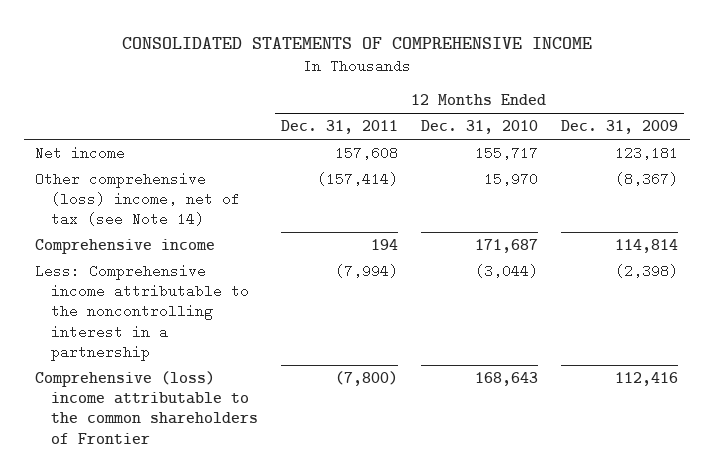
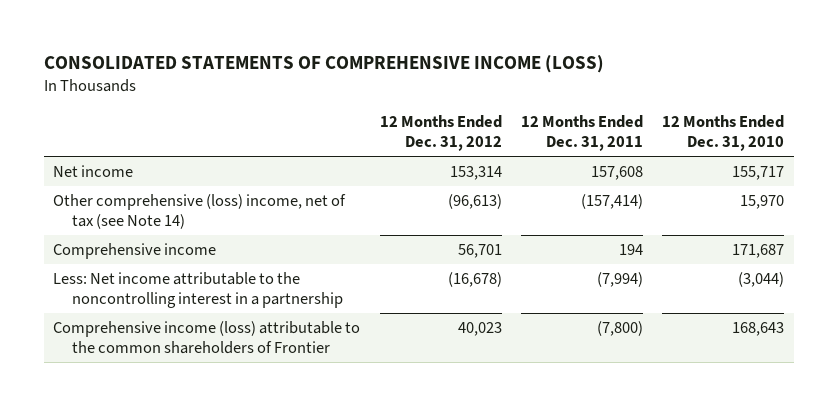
- CONSOLIDATED STATEMENTS OF COMPREHENSIVE INCOME
+ CONSOLIDATED STATEMENTS OF COMPREHENSIVE INCOME (LOSS)
- | 12 Months Ended Dec. 31, 2011 | 12 Months Ended Dec. 31, 2010 | 12 Months Ended Dec. 31, 2009
+ | 12 Months Ended Dec. 31, 2012 | 12 Months Ended Dec. 31, 2011 | 12 Months Ended Dec. 31, 2010
- Less: Comprehensive income attributable to the noncontrolling interest in a partnership | (7,994) | (3,044) | (2,398)
- Comprehensive (loss) income attributable to the common shareholders of Frontier | (7,800) | 168,643 | 112,416
+ Less: Net income attributable to the noncontrolling interest in a partnership | (16,678) | (7,994) | (3,044)
+ Comprehensive income (loss) attributable to the common shareholders of Frontier | 40,023 | (7,800) | 168,643

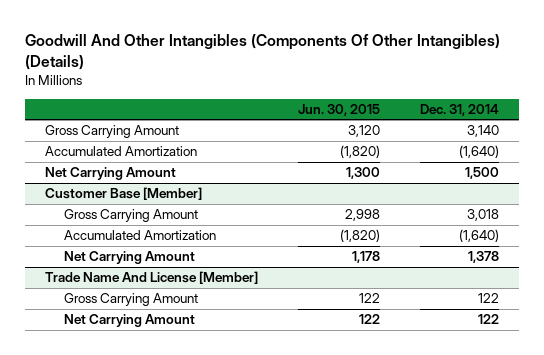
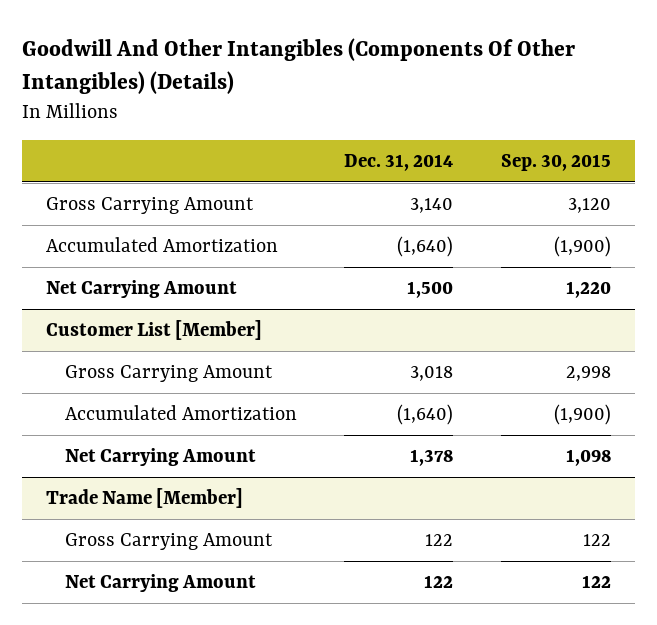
- | Jun. 30, 2015 | Dec. 31, 2014
+ | Dec. 31, 2014 | Sep. 30, 2015
- Customer Base [Member]
+ Customer List [Member]
- Trade Name And License [Member]
+ Trade Name [Member]

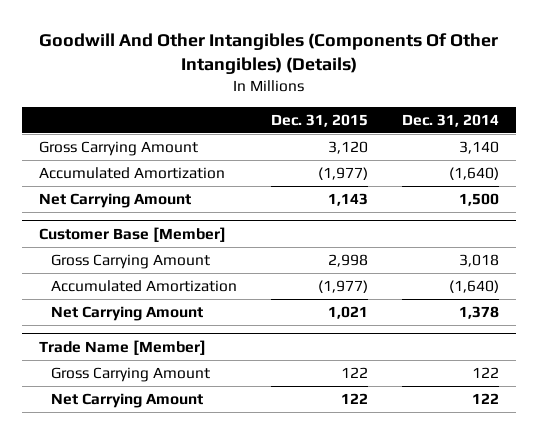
- | Dec. 31, 2014 | Sep. 30, 2015
+ | Dec. 31, 2015 | Dec. 31, 2014
- Customer List [Member]
+ Customer Base [Member]

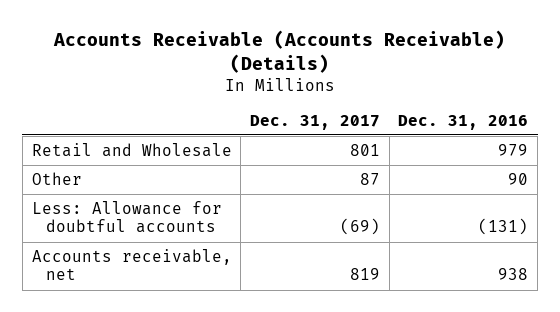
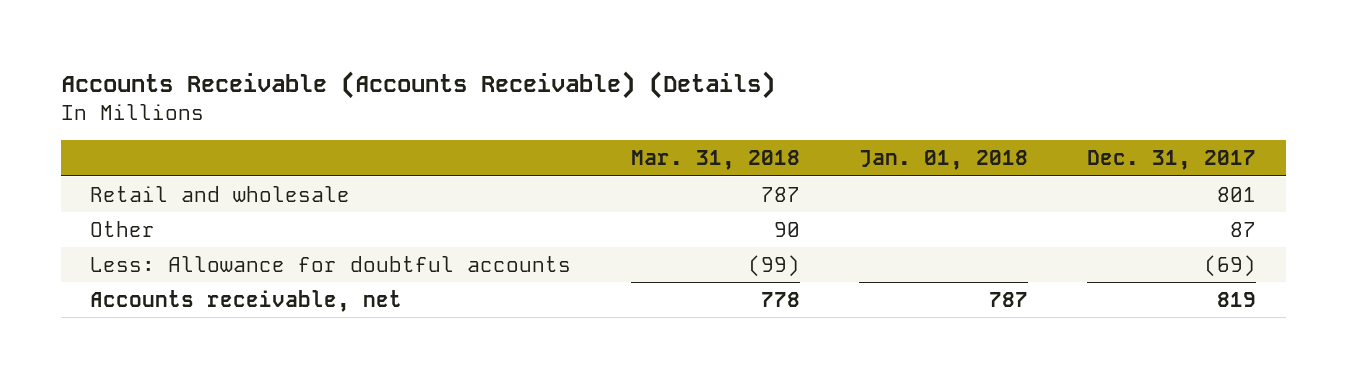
- | Dec. 31, 2017 | Dec. 31, 2016
+ | Mar. 31, 2018 | Jan. 01, 2018 | Dec. 31, 2017
- Retail and Wholesale | 801 | 979
+ Retail and wholesale | 787 | | 801

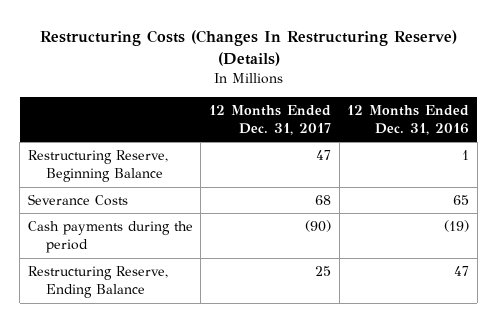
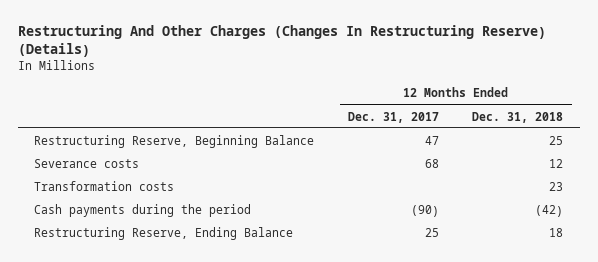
- Restructuring Costs (Changes In Restructuring Reserve) (Details)
+ Restructuring And Other Charges (Changes In Restructuring Reserve) (Details)
- | 12 Months Ended Dec. 31, 2017 | 12 Months Ended Dec. 31, 2016
+ | 12 Months Ended Dec. 31, 2017 | 12 Months Ended Dec. 31, 2018
- Severance Costs | 68 | 65
+ Severance costs | 68 | 12
+ Transformation costs | | 23

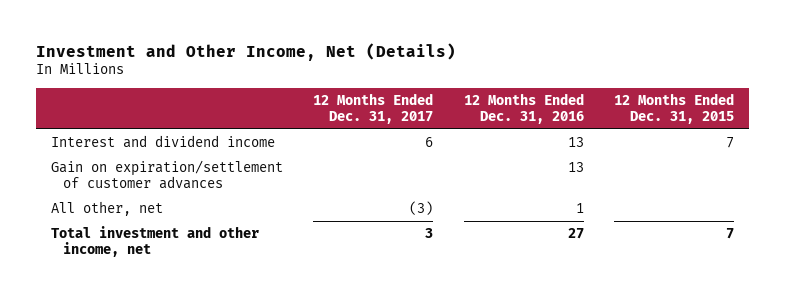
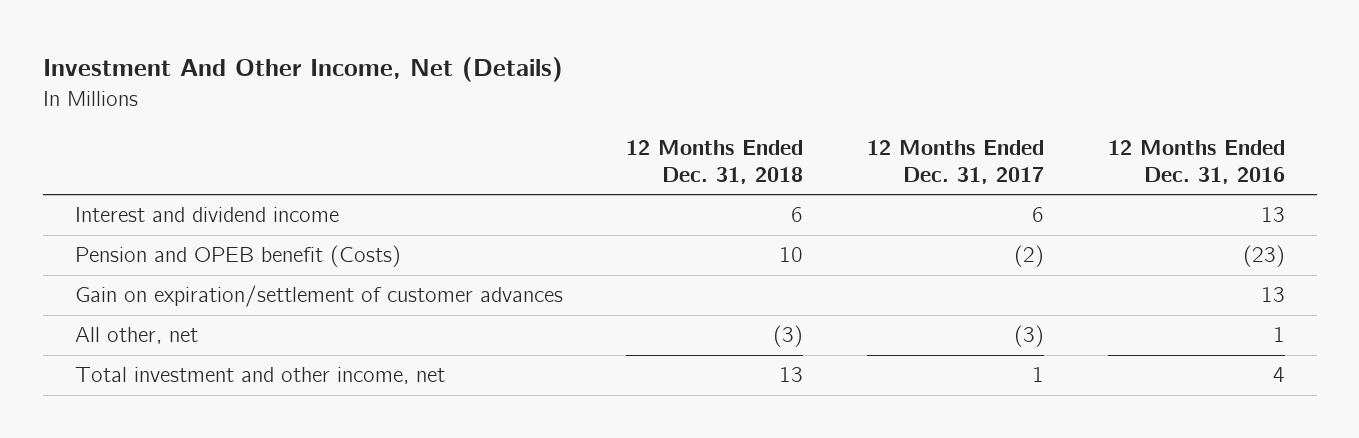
- Investment and Other Income, Net (Details)
+ Investment And Other Income, Net (Details)
- | 12 Months Ended Dec. 31, 2017 | 12 Months Ended Dec. 31, 2016 | 12 Months Ended Dec. 31, 2015
+ | 12 Months Ended Dec. 31, 2018 | 12 Months Ended Dec. 31, 2017 | 12 Months Ended Dec. 31, 2016
+ Pension and OPEB benefit (Costs) | 10 | (2) | (23)
- Total investment and other income, net | 3 | 27 | 7
+ Total investment and other income, net | 13 | 1 | 4

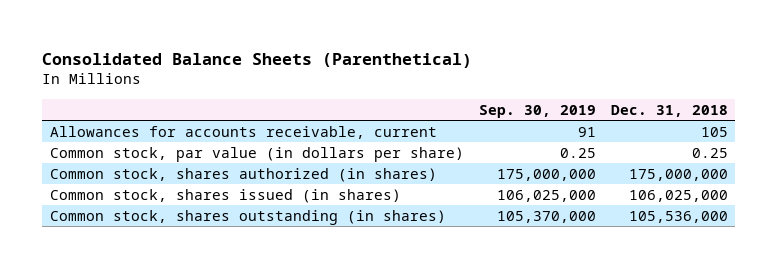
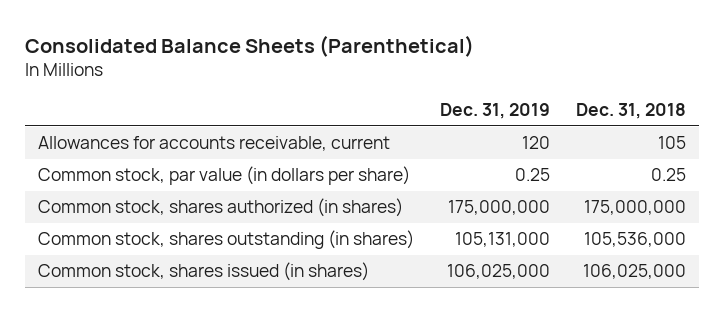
- | Sep. 30, 2019 | Dec. 31, 2018
+ | Dec. 31, 2019 | Dec. 31, 2018
moved down: Common stock, shares issued (in shares) | 106,025,000 | 106,025,000

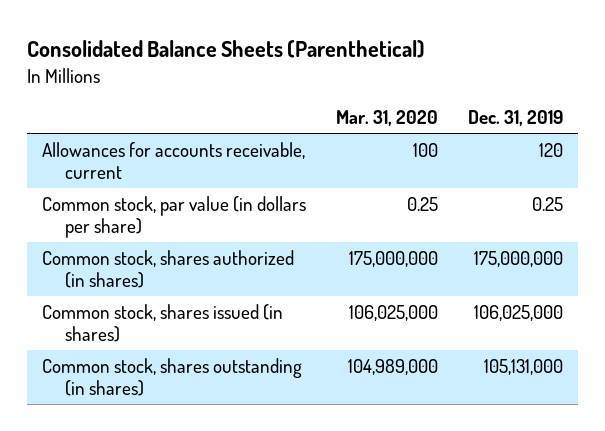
- | Dec. 31, 2019 | Dec. 31, 2018
+ | Mar. 31, 2020 | Dec. 31, 2019
moved down: Common stock, shares outstanding (in shares) | 104,989,000 | 105,131,000

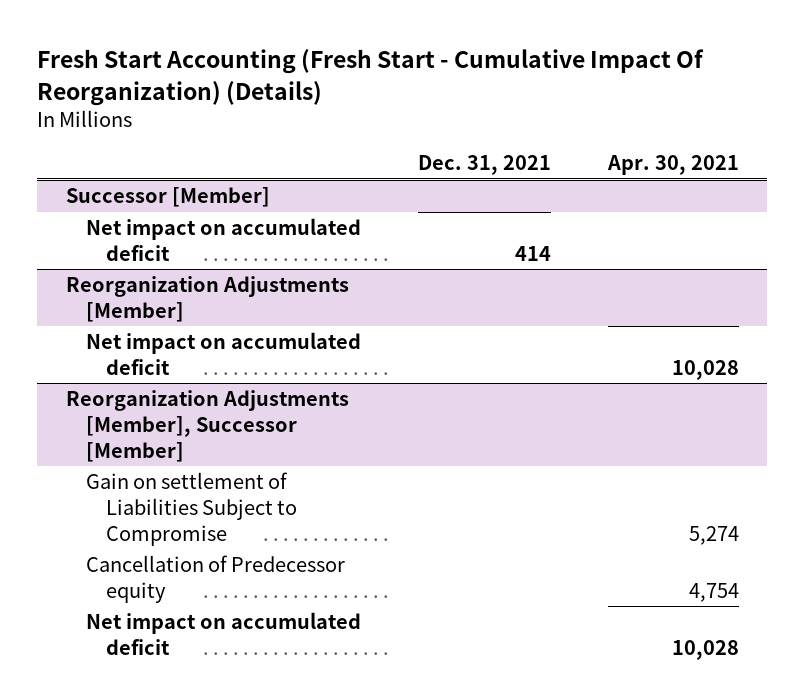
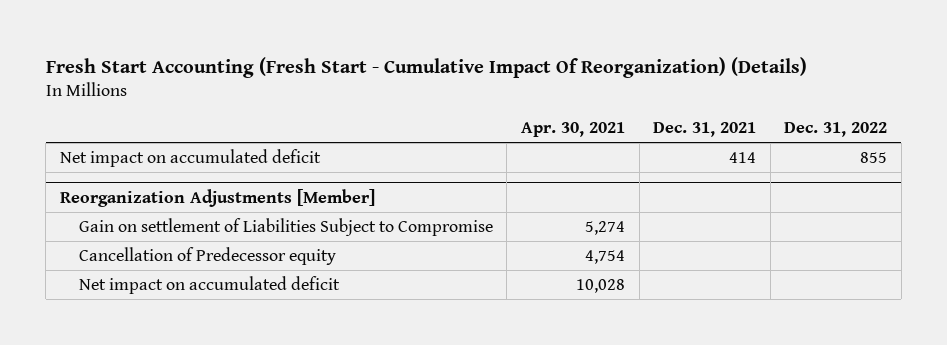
- | Dec. 31, 2021 | Apr. 30, 2021
+ | Apr. 30, 2021 | Dec. 31, 2021 | Dec. 31, 2022
- Successor [Member]
@ Reorganization Adjustments [Member]
- Net impact on accumulated deficit | | 10,028
- Reorganization Adjustments [Member], Successor [Member]

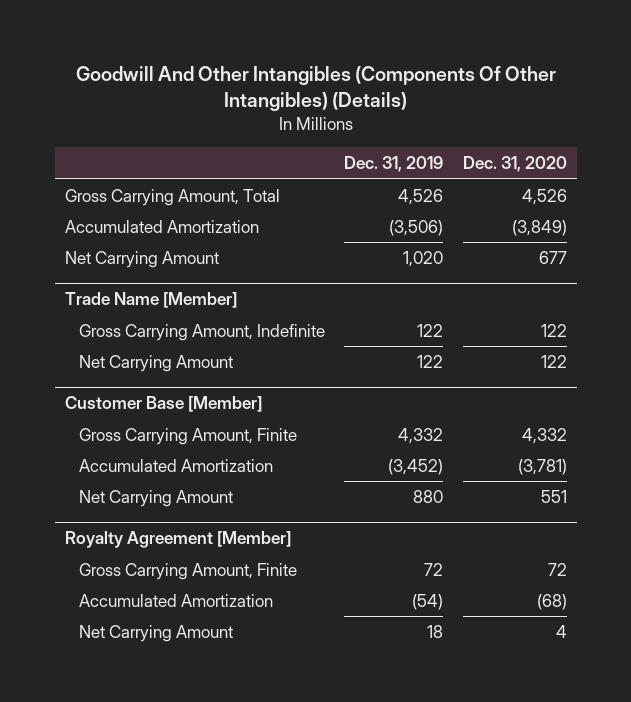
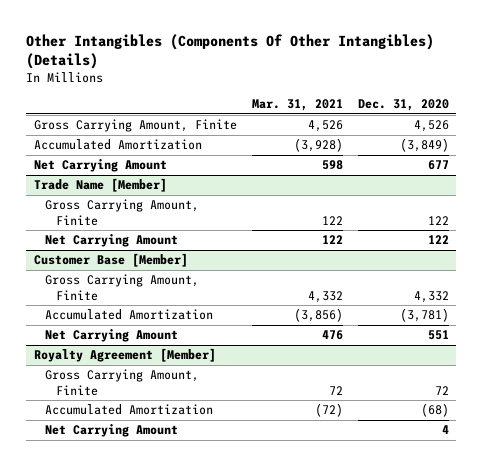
- Goodwill And Other Intangibles (Components Of Other Intangibles) (Details)
+ Other Intangibles (Components Of Other Intangibles) (Details)
- | Dec. 31, 2019 | Dec. 31, 2020
+ | Mar. 31, 2021 | Dec. 31, 2020
- Gross Carrying Amount, Total | 4,526 | 4,526
+ Gross Carrying Amount, Finite | 4,526 | 4,526
@ Trade Name [Member]
- Gross Carrying Amount, Indefinite | 122 | 122
+ Gross Carrying Amount, Finite | 122 | 122

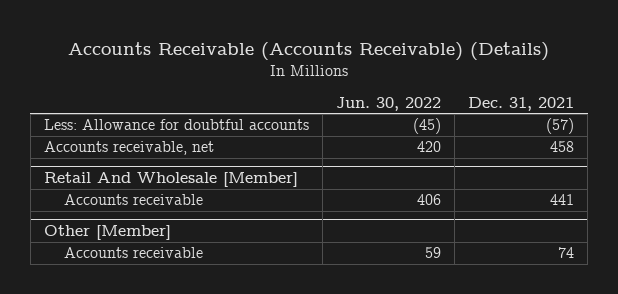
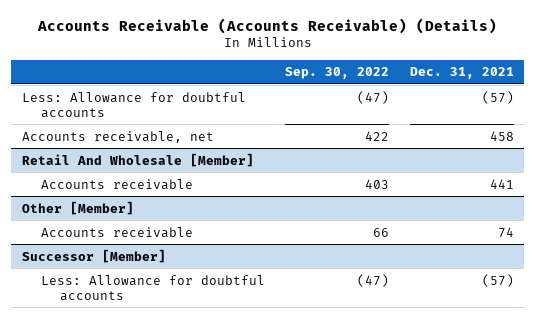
- | Jun. 30, 2022 | Dec. 31, 2021
+ | Sep. 30, 2022 | Dec. 31, 2021
+ Successor [Member]
+ Less: Allowance for doubtful accounts | (47) | (57)

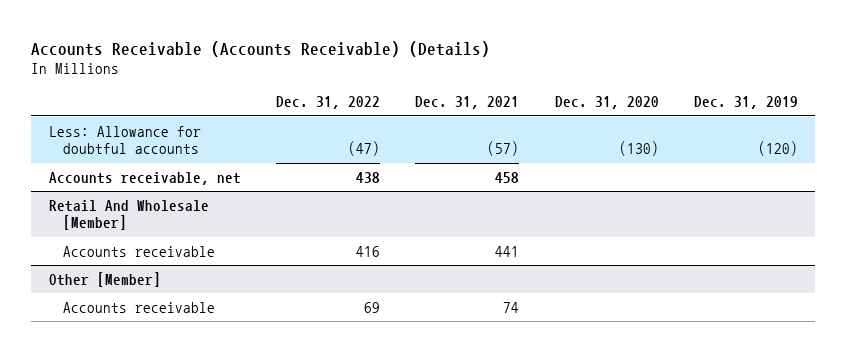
- | Sep. 30, 2022 | Dec. 31, 2021
+ | Dec. 31, 2022 | Dec. 31, 2021 | Dec. 31, 2020 | Dec. 31, 2019
- Successor [Member]
- Less: Allowance for doubtful accounts | (47) | (57)

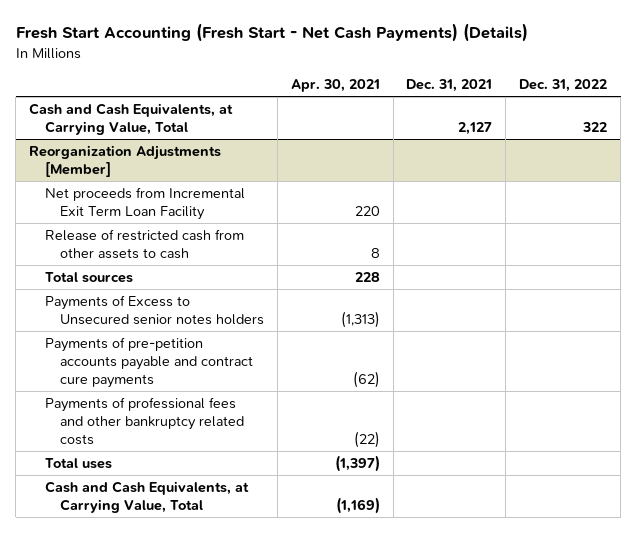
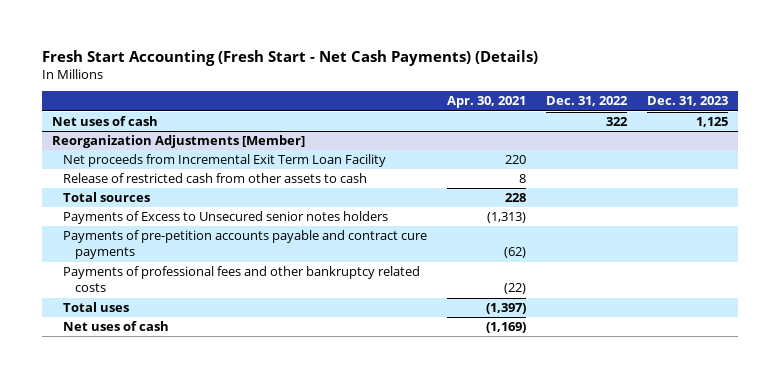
- | Apr. 30, 2021 | Dec. 31, 2021 | Dec. 31, 2022
+ | Apr. 30, 2021 | Dec. 31, 2022 | Dec. 31, 2023
- Cash and Cash Equivalents, at Carrying Value, Total | | 2,127 | 322
+ Net uses of cash | | 322 | 1,125
@ Reorganization Adjustments [Member]
- Cash and Cash Equivalents, at Carrying Value, Total | (1,169) | |
+ Net uses of cash | (1,169) | |

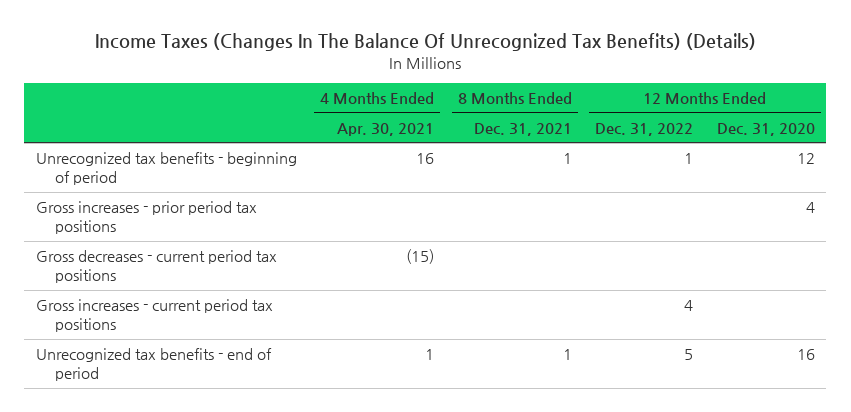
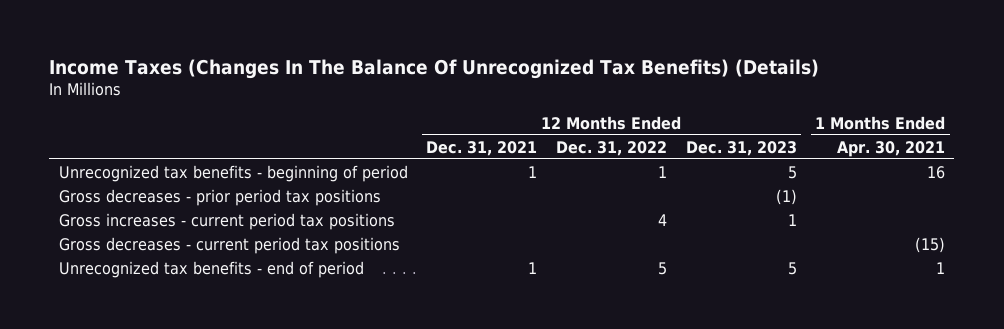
- | 4 Months Ended Apr. 30, 2021 | 8 Months Ended Dec. 31, 2021 | 12 Months Ended Dec. 31, 2022 | 12 Months Ended Dec. 31, 2020
+ | 12 Months Ended Dec. 31, 2021 | 12 Months Ended Dec. 31, 2022 | 12 Months Ended Dec. 31, 2023 | 1 Months Ended Apr. 30, 2021
- Gross increases - prior period tax positions | | | | 4
+ Gross decreases - prior period tax positions | | | (1) |
moved down: Gross decreases - current period tax positions | | | | (15)

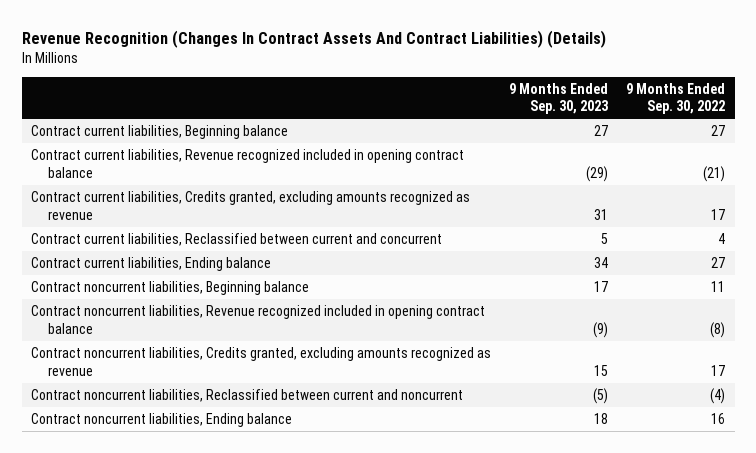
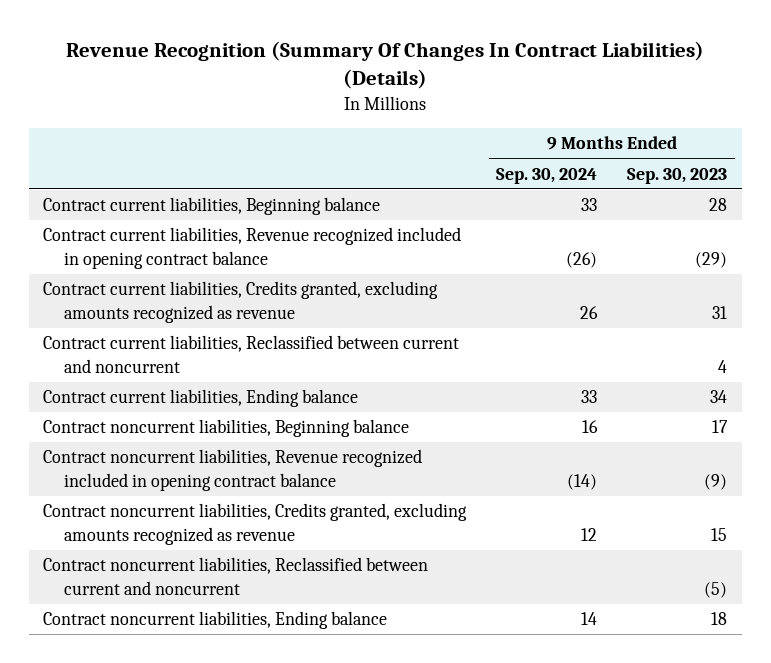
- Revenue Recognition (Changes In Contract Assets And Contract Liabilities) (Details)
+ Revenue Recognition (Summary Of Changes In Contract Liabilities) (Details)
- | 9 Months Ended Sep. 30, 2023 | 9 Months Ended Sep. 30, 2022
+ | 9 Months Ended Sep. 30, 2024 | 9 Months Ended Sep. 30, 2023
- Contract current liabilities, Beginning balance | 27 | 27
+ Contract current liabilities, Beginning balance | 33 | 28
- Contract current liabilities, Reclassified between current and concurrent | 5 | 4
+ Contract current liabilities, Reclassified between current and noncurrent | | 4

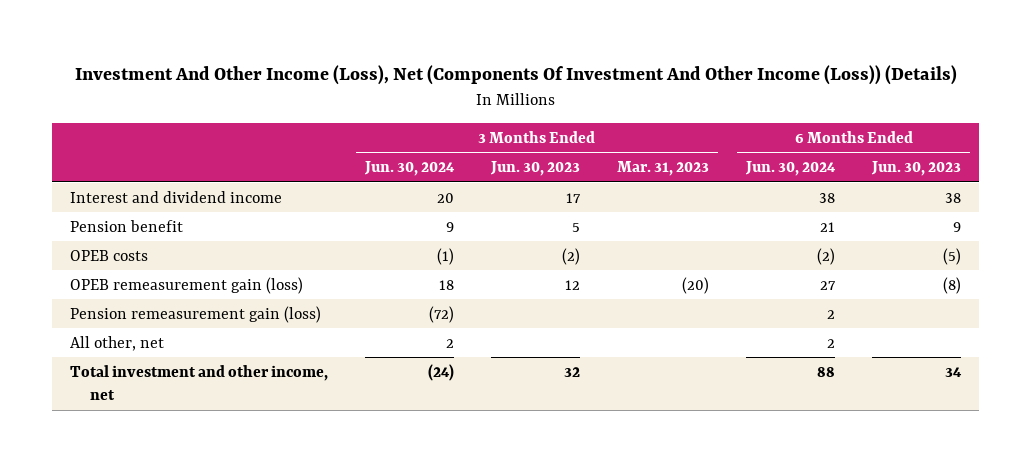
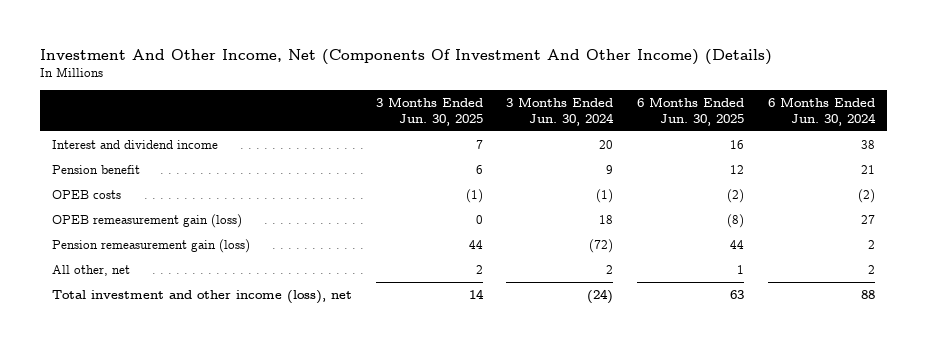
- Investment And Other Income (Loss), Net (Components Of Investment And Other Income (Loss)) (Details)
+ Investment And Other Income, Net (Components Of Investment And Other Income) (Details)
- | 3 Months Ended Jun. 30, 2024 | 3 Months Ended Jun. 30, 2023 | 3 Months Ended Mar. 31, 2023 | 6 Months Ended Jun. 30, 2024 | 6 Months Ended Jun. 30, 2023
+ | 3 Months Ended Jun. 30, 2025 | 3 Months Ended Jun. 30, 2024 | 6 Months Ended Jun. 30, 2025 | 6 Months Ended Jun. 30, 2024
- Total investment and other income, net | (24) | 32 | | 88 | 34
+ Total investment and other income (loss), net | 14 | (24) | 63 | 88

